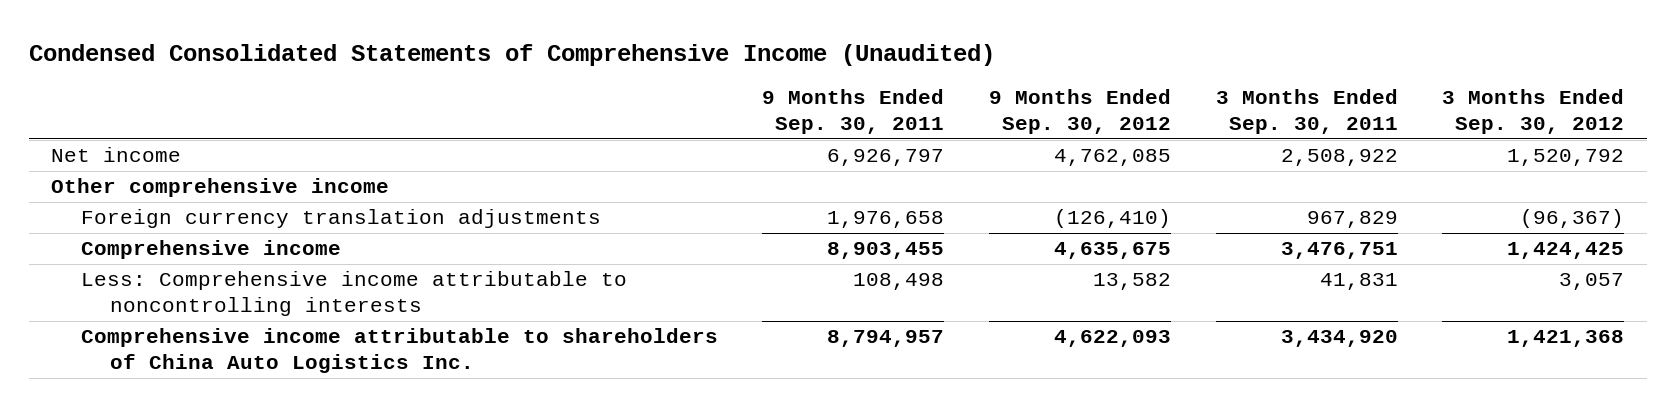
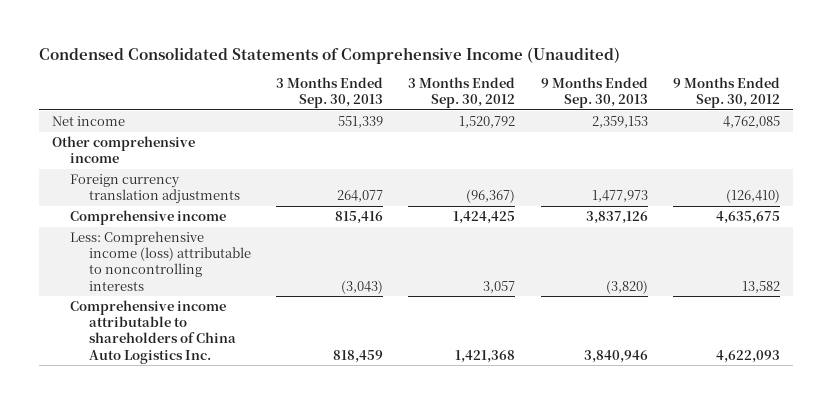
- | 9 Months Ended Sep. 30, 2011 | 9 Months Ended Sep. 30, 2012 | 3 Months Ended Sep. 30, 2011 | 3 Months Ended Sep. 30, 2012
+ | 3 Months Ended Sep. 30, 2013 | 3 Months Ended Sep. 30, 2012 | 9 Months Ended Sep. 30, 2013 | 9 Months Ended Sep. 30, 2012
- Less: Comprehensive income attributable to noncontrolling interests | 108,498 | 13,582 | 41,831 | 3,057
+ Less: Comprehensive income (loss) attributable to noncontrolling interests | (3,043) | 3,057 | (3,820) | 13,582

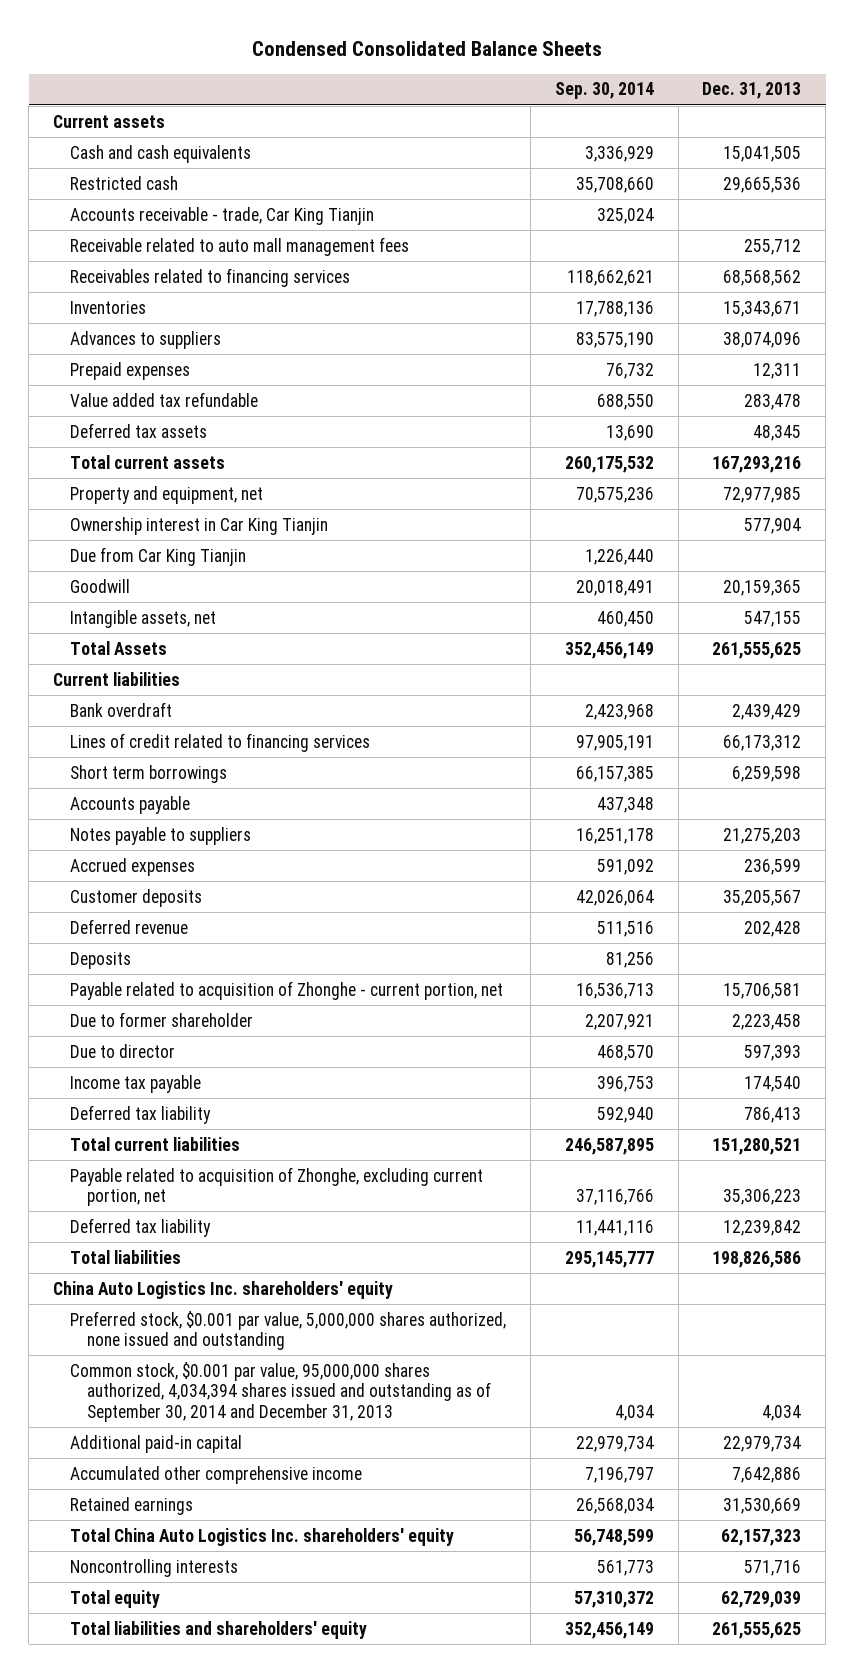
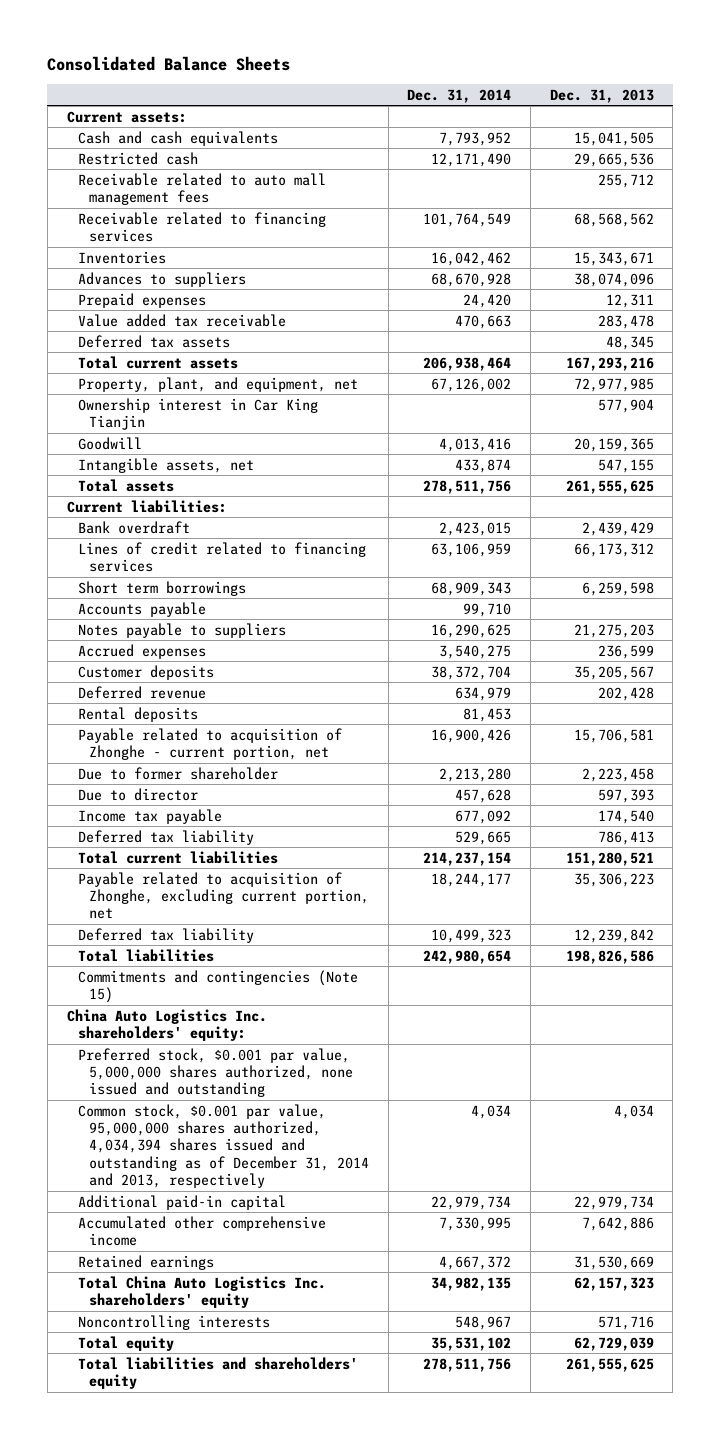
- Condensed Consolidated Balance Sheets
+ Consolidated Balance Sheets
- | Sep. 30, 2014 | Dec. 31, 2013
+ | Dec. 31, 2014 | Dec. 31, 2013
- Current assets
+ Current assets:
- Accounts receivable - trade, Car King Tianjin | 325,024 |
- Receivables related to financing services | 118,662,621 | 68,568,562
+ Receivable related to financing services | 101,764,549 | 68,568,562
- Value added tax refundable | 688,550 | 283,478
+ Value added tax receivable | 470,663 | 283,478
- Property and equipment, net | 70,575,236 | 72,977,985
+ Property, plant, and equipment, net | 67,126,002 | 72,977,985
- Due from Car King Tianjin | 1,226,440 |
- Total Assets | 352,456,149 | 261,555,625
- Current liabilities
+ Total assets | 278,511,756 | 261,555,625
+ Current liabilities:
- Deposits | 81,256 |
+ Rental deposits | 81,453 |
- China Auto Logistics Inc. shareholders' equity
+ Commitments and contingencies (Note 15)
+ China Auto Logistics Inc. shareholders' equity:
- Common stock, $0.001 par value, 95,000,000 shares authorized, 4,034,394 shares issued and outstanding as of September 30, 2014 and December 31, 2013 | 4,034 | 4,034
+ Common stock, $0.001 par value, 95,000,000 shares authorized, 4,034,394 shares issued and outstanding as of December 31, 2014 and 2013, respectively | 4,034 | 4,034

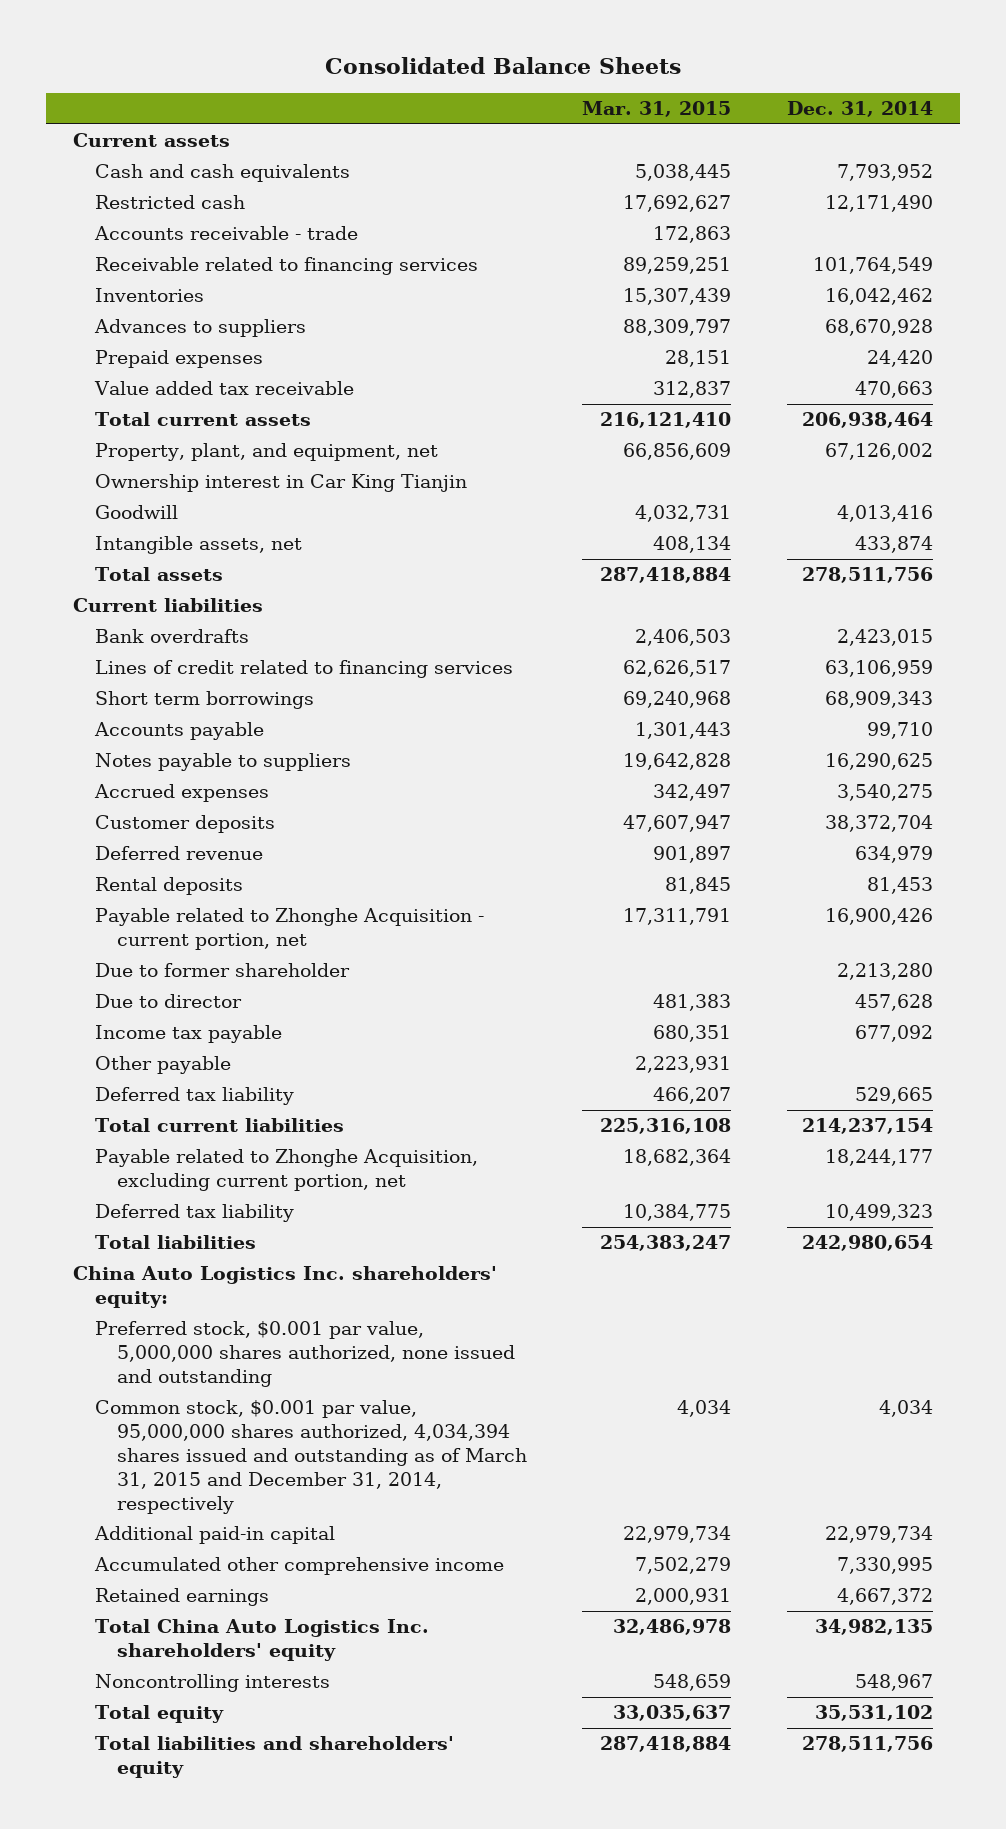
- | Dec. 31, 2014 | Dec. 31, 2013
+ | Mar. 31, 2015 | Dec. 31, 2014
- Current assets:
+ Current assets
- Receivable related to auto mall management fees | | 255,712
+ Accounts receivable - trade | 172,863 |
- Deferred tax assets | | 48,345
- Current liabilities:
- Bank overdraft | 2,423,015 | 2,439,429
+ Current liabilities
+ Bank overdrafts | 2,406,503 | 2,423,015
- Payable related to acquisition of Zhonghe - current portion, net | 16,900,426 | 15,706,581
+ Payable related to Zhonghe Acquisition - current portion, net | 17,311,791 | 16,900,426
+ Other payable | 2,223,931 |
- Payable related to acquisition of Zhonghe, excluding current portion, net | 18,244,177 | 35,306,223
+ Payable related to Zhonghe Acquisition, excluding current portion, net | 18,682,364 | 18,244,177
- Commitments and contingencies (Note 15)
- Common stock, $0.001 par value, 95,000,000 shares authorized, 4,034,394 shares issued and outstanding as of December 31, 2014 and 2013, respectively | 4,034 | 4,034
+ Common stock, $0.001 par value, 95,000,000 shares authorized, 4,034,394 shares issued and outstanding as of March 31, 2015 and December 31, 2014, respectively | 4,034 | 4,034

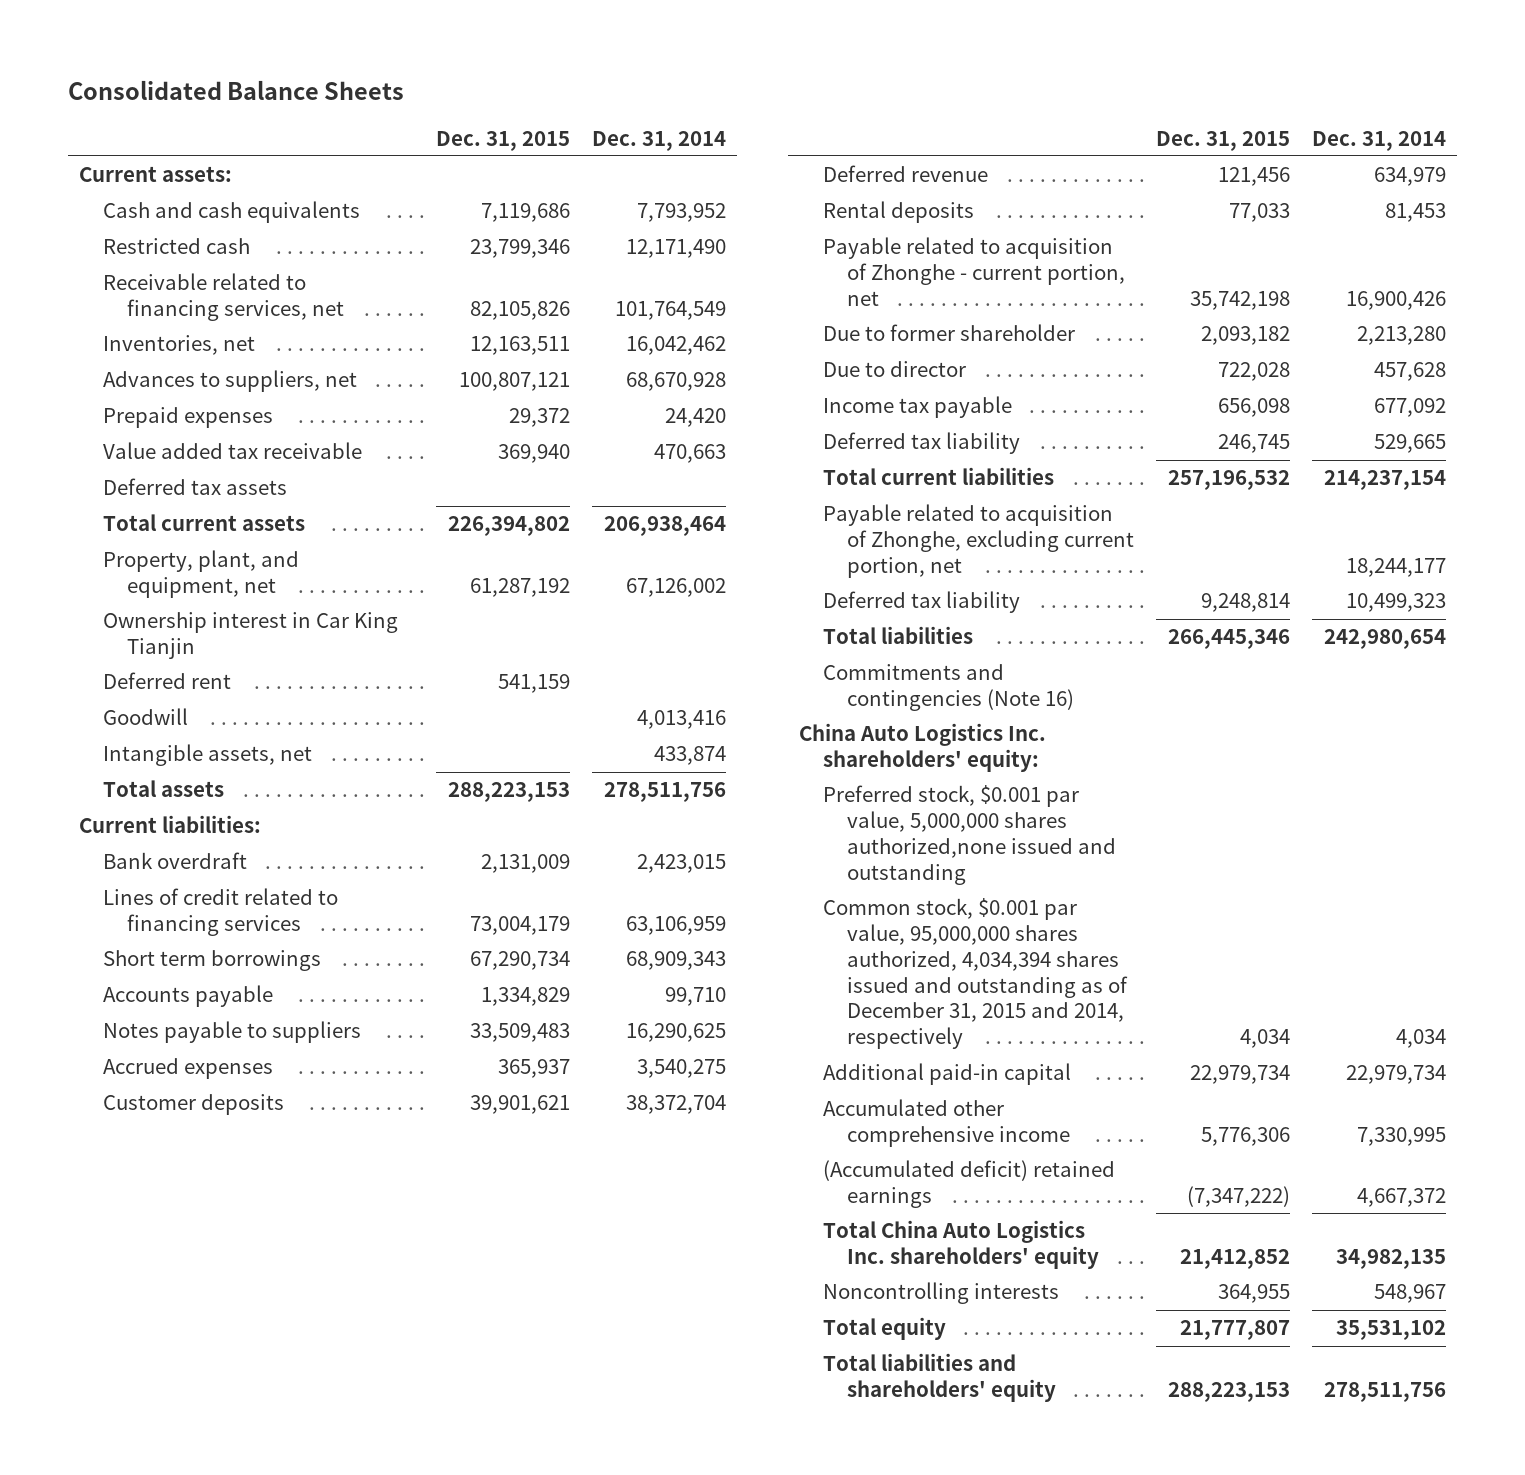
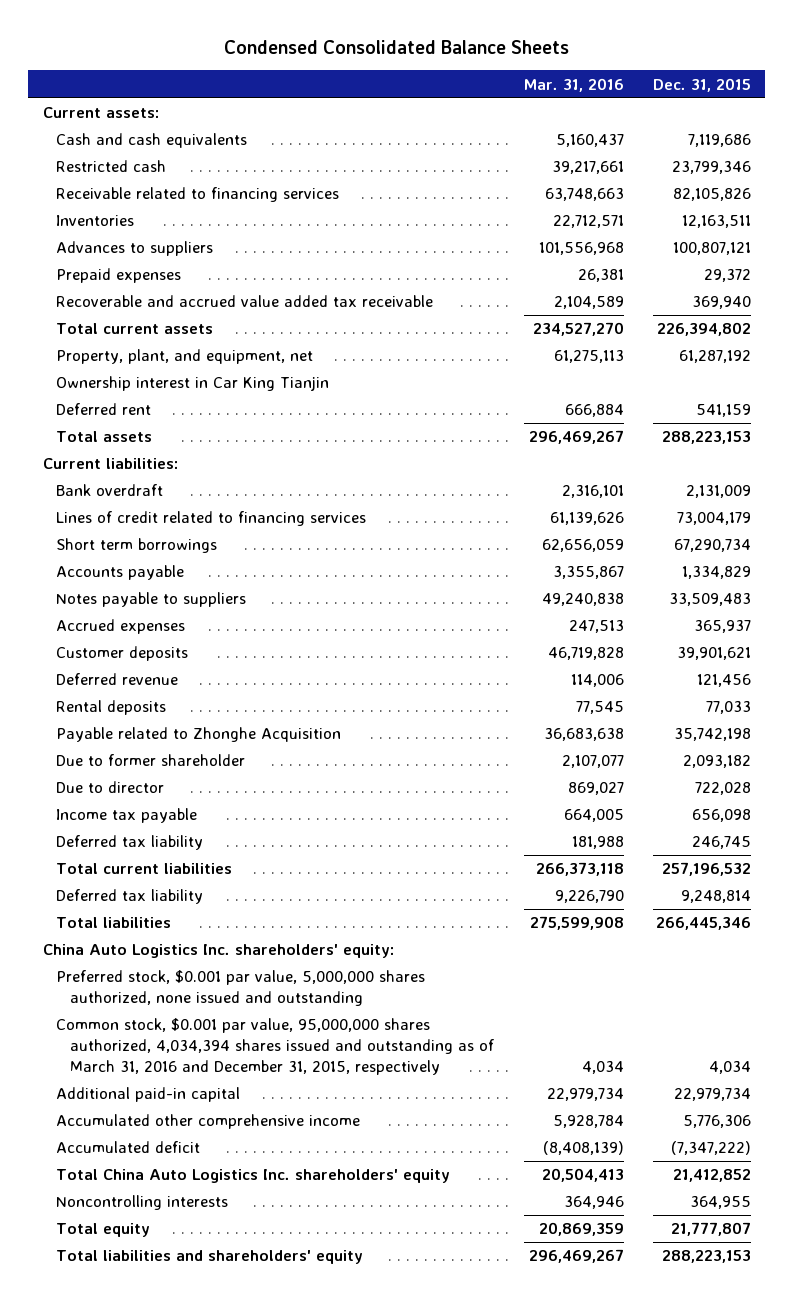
- Consolidated Balance Sheets
+ Condensed Consolidated Balance Sheets
- | Dec. 31, 2015 | Dec. 31, 2014
+ | Mar. 31, 2016 | Dec. 31, 2015
- Receivable related to financing services, net | 82,105,826 | 101,764,549
- Inventories, net | 12,163,511 | 16,042,462
- Advances to suppliers, net | 100,807,121 | 68,670,928
+ Receivable related to financing services | 63,748,663 | 82,105,826
+ Inventories | 22,712,571 | 12,163,511
+ Advances to suppliers | 101,556,968 | 100,807,121
- Value added tax receivable | 369,940 | 470,663
- Deferred tax assets
+ Recoverable and accrued value added tax receivable | 2,104,589 | 369,940
- Goodwill | | 4,013,416
- Intangible assets, net | | 433,874
- Payable related to acquisition of Zhonghe - current portion, net | 35,742,198 | 16,900,426
+ Payable related to Zhonghe Acquisition | 36,683,638 | 35,742,198
- Payable related to acquisition of Zhonghe, excluding current portion, net | | 18,244,177
- Commitments and contingencies (Note 16)
- Preferred stock, $0.001 par value, 5,000,000 shares authorized,none issued and outstanding
- Common stock, $0.001 par value, 95,000,000 shares authorized, 4,034,394 shares issued and outstanding as of December 31, 2015 and 2014, respectively | 4,034 | 4,034
+ Preferred stock, $0.001 par value, 5,000,000 shares authorized, none issued and outstanding
+ Common stock, $0.001 par value, 95,000,000 shares authorized, 4,034,394 shares issued and outstanding as of March 31, 2016 and December 31, 2015, respectively | 4,034 | 4,034
- (Accumulated deficit) retained earnings | (7,347,222) | 4,667,372
+ Accumulated deficit | (8,408,139) | (7,347,222)

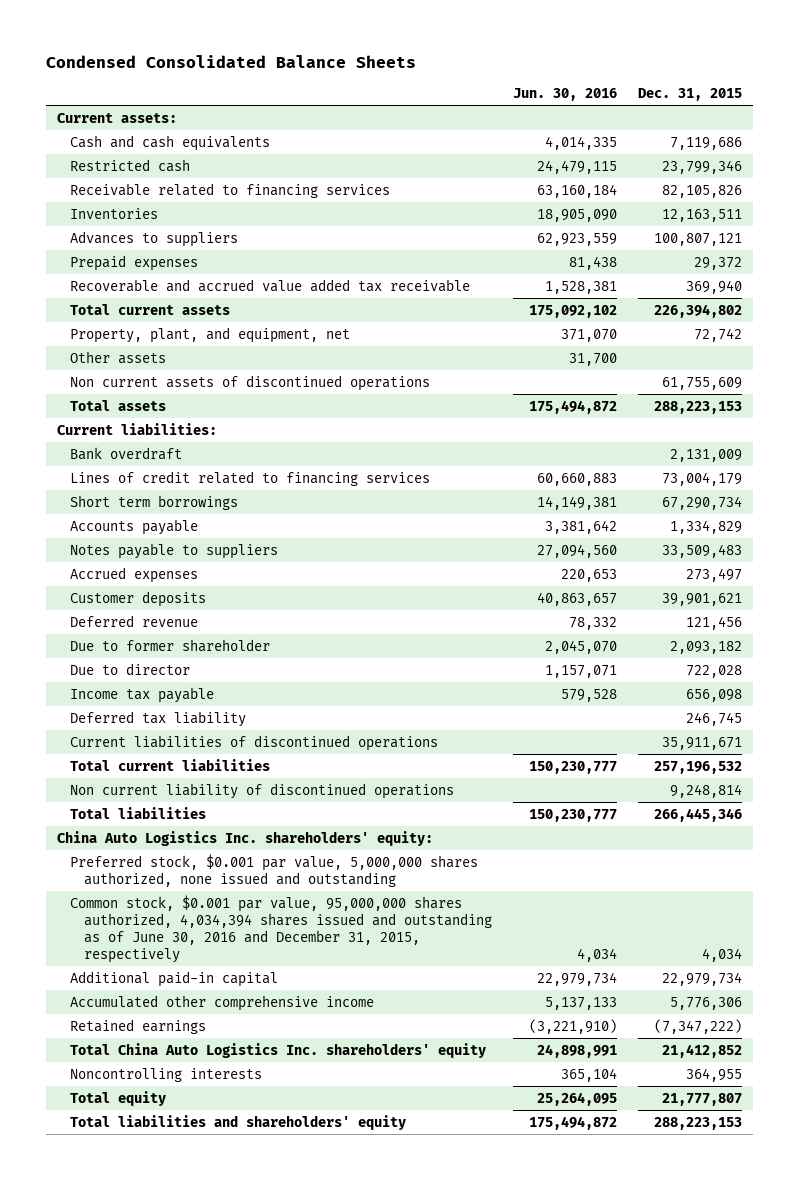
- | Mar. 31, 2016 | Dec. 31, 2015
+ | Jun. 30, 2016 | Dec. 31, 2015
- Property, plant, and equipment, net | 61,275,113 | 61,287,192
- Ownership interest in Car King Tianjin
- Deferred rent | 666,884 | 541,159
+ Property, plant, and equipment, net | 371,070 | 72,742
+ Other assets | 31,700 |
+ Non current assets of discontinued operations | | 61,755,609
- Accrued expenses | 247,513 | 365,937
+ Accrued expenses | 220,653 | 273,497
- Rental deposits | 77,545 | 77,033
- Payable related to Zhonghe Acquisition | 36,683,638 | 35,742,198
+ Current liabilities of discontinued operations | | 35,911,671
- Deferred tax liability | 9,226,790 | 9,248,814
+ Non current liability of discontinued operations | | 9,248,814
- Common stock, $0.001 par value, 95,000,000 shares authorized, 4,034,394 shares issued and outstanding as of March 31, 2016 and December 31, 2015, respectively | 4,034 | 4,034
+ Common stock, $0.001 par value, 95,000,000 shares authorized, 4,034,394 shares issued and outstanding as of June 30, 2016 and December 31, 2015, respectively | 4,034 | 4,034
- Accumulated deficit | (8,408,139) | (7,347,222)
+ Retained earnings | (3,221,910) | (7,347,222)

